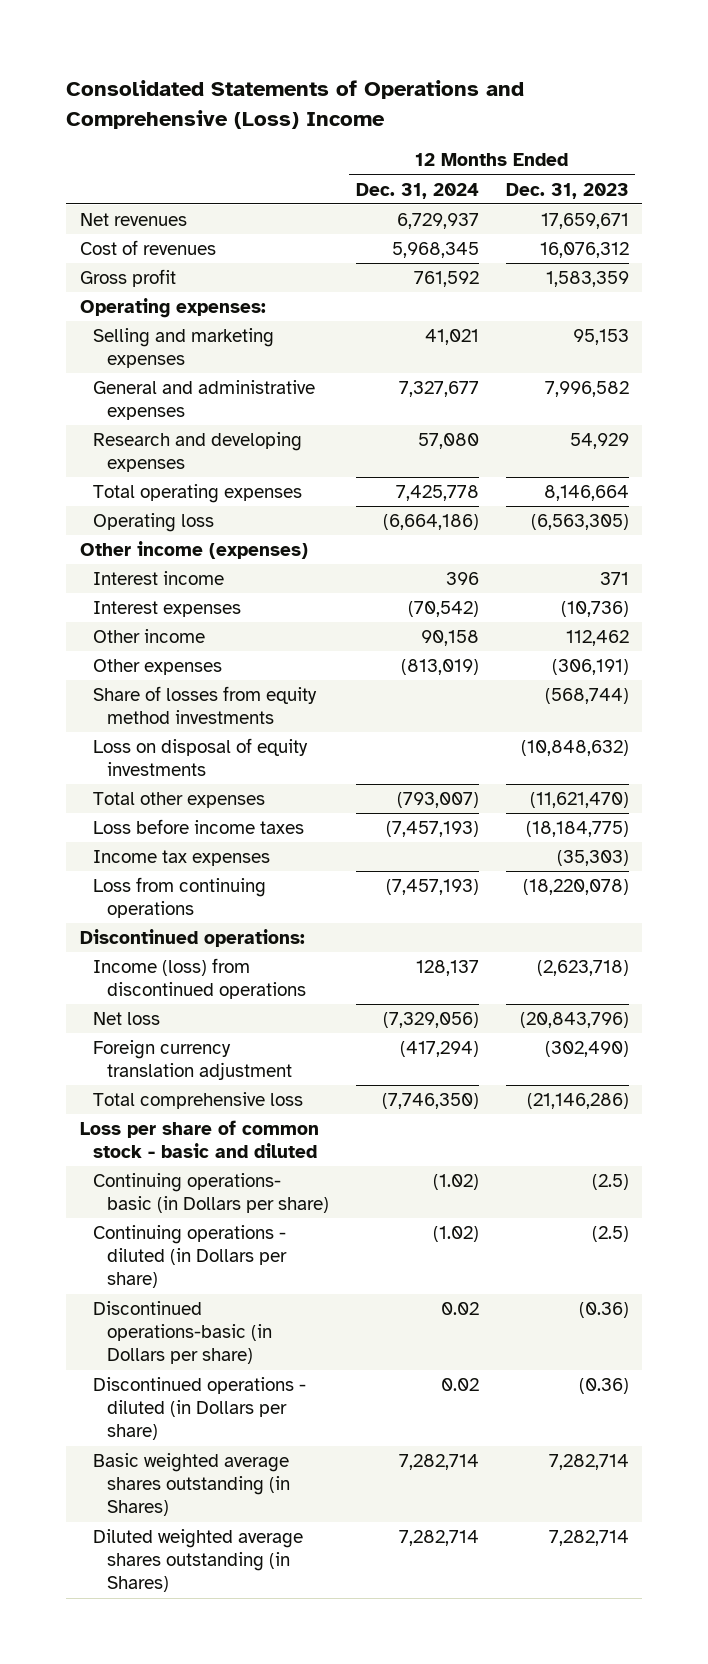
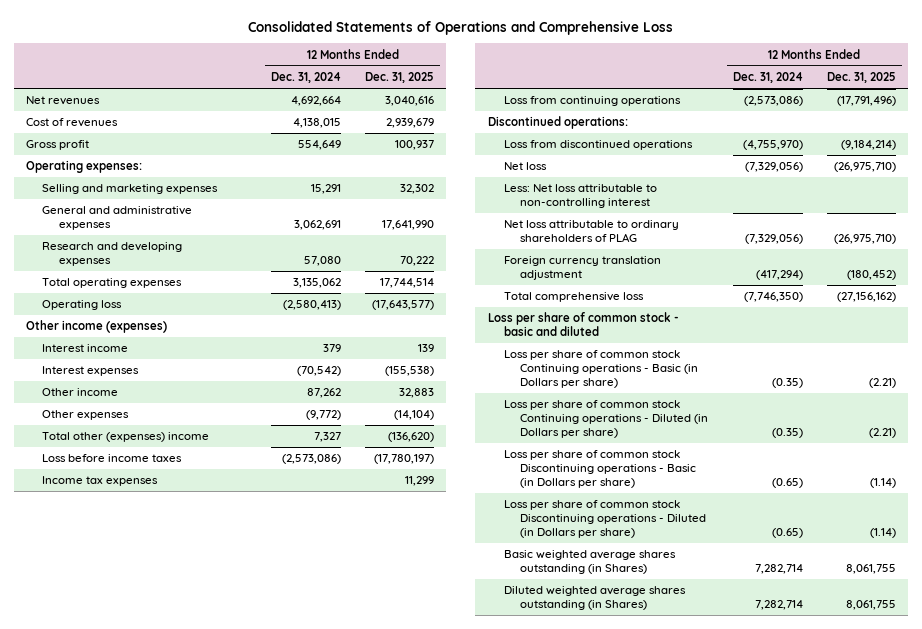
- Consolidated Statements of Operations and Comprehensive (Loss) Income
+ Consolidated Statements of Operations and Comprehensive Loss
- | 12 Months Ended Dec. 31, 2024 | 12 Months Ended Dec. 31, 2023
+ | 12 Months Ended Dec. 31, 2024 | 12 Months Ended Dec. 31, 2025
- Net revenues | 6,729,937 | 17,659,671
- Cost of revenues | 5,968,345 | 16,076,312
- Gross profit | 761,592 | 1,583,359
+ Net revenues | 4,692,664 | 3,040,616
+ Cost of revenues | 4,138,015 | 2,939,679
+ Gross profit | 554,649 | 100,937
- Selling and marketing expenses | 41,021 | 95,153
- General and administrative expenses | 7,327,677 | 7,996,582
+ Selling and marketing expenses | 15,291 | 32,302
+ General and administrative expenses | 3,062,691 | 17,641,990
- Total operating expenses | 7,425,778 | 8,146,664
- Operating loss | (6,664,186) | (6,563,305)
+ Total operating expenses | 3,135,062 | 17,744,514
+ Operating loss | (2,580,413) | (17,643,577)
- Interest income | 396 | 371
+ Interest income | 379 | 139
- Other income | 90,158 | 112,462
- Other expenses | (813,019) | (306,191)
- Share of losses from equity method investments | | (568,744)
- Loss on disposal of equity investments | | (10,848,632)
- Total other expenses | (793,007) | (11,621,470)
- Loss before income taxes | (7,457,193) | (18,184,775)
+ Other income | 87,262 | 32,883
+ Other expenses | (9,772) | (14,104)
+ Total other (expenses) income | 7,327 | (136,620)
+ Loss before income taxes | (2,573,086) | (17,780,197)
- Loss from continuing operations | (7,457,193) | (18,220,078)
+ Loss from continuing operations | (2,573,086) | (17,791,496)
- Income (loss) from discontinued operations | 128,137 | (2,623,718)
+ Loss from discontinued operations | (4,755,970) | (9,184,214)
+ Less: Net loss attributable to non-controlling interest
+ Net loss attributable to ordinary shareholders of PLAG | (7,329,056) | (26,975,710)
- Continuing operations- basic (in Dollars per share) | (1.02) | (2.5)
- Continuing operations - diluted (in Dollars per share) | (1.02) | (2.5)
- Discontinued operations-basic (in Dollars per share) | 0.02 | (0.36)
- Discontinued operations - diluted (in Dollars per share) | 0.02 | (0.36)
+ Loss per share of common stock Continuing operations - Basic (in Dollars per share) | (0.35) | (2.21)
+ Loss per share of common stock Continuing operations - Diluted (in Dollars per share) | (0.35) | (2.21)
+ Loss per share of common stock Discontinuing operations - Basic (in Dollars per share) | (0.65) | (1.14)
+ Loss per share of common stock Discontinuing operations - Diluted (in Dollars per share) | (0.65) | (1.14)

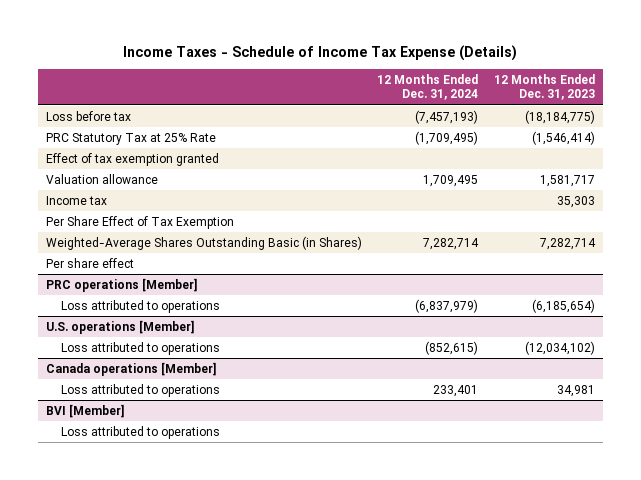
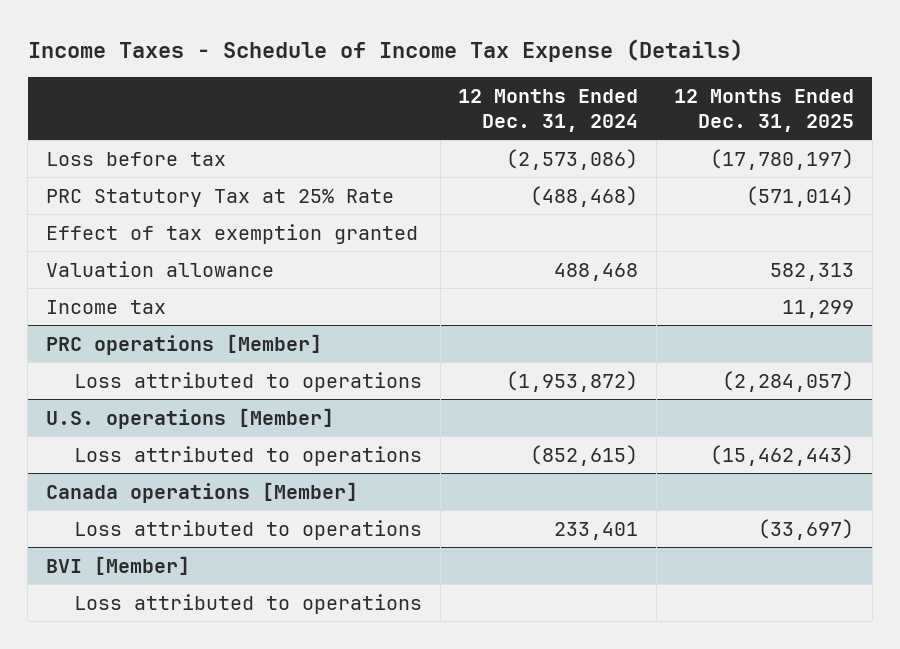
- | 12 Months Ended Dec. 31, 2024 | 12 Months Ended Dec. 31, 2023
+ | 12 Months Ended Dec. 31, 2024 | 12 Months Ended Dec. 31, 2025
- Loss before tax | (7,457,193) | (18,184,775)
- PRC Statutory Tax at 25% Rate | (1,709,495) | (1,546,414)
+ Loss before tax | (2,573,086) | (17,780,197)
+ PRC Statutory Tax at 25% Rate | (488,468) | (571,014)
- Valuation allowance | 1,709,495 | 1,581,717
+ Valuation allowance | 488,468 | 582,313
- Per Share Effect of Tax Exemption
- Weighted-Average Shares Outstanding Basic (in Shares) | 7,282,714 | 7,282,714
- Per share effect
@ PRC operations [Member]
- Loss attributed to operations | (6,837,979) | (6,185,654)
+ Loss attributed to operations | (1,953,872) | (2,284,057)

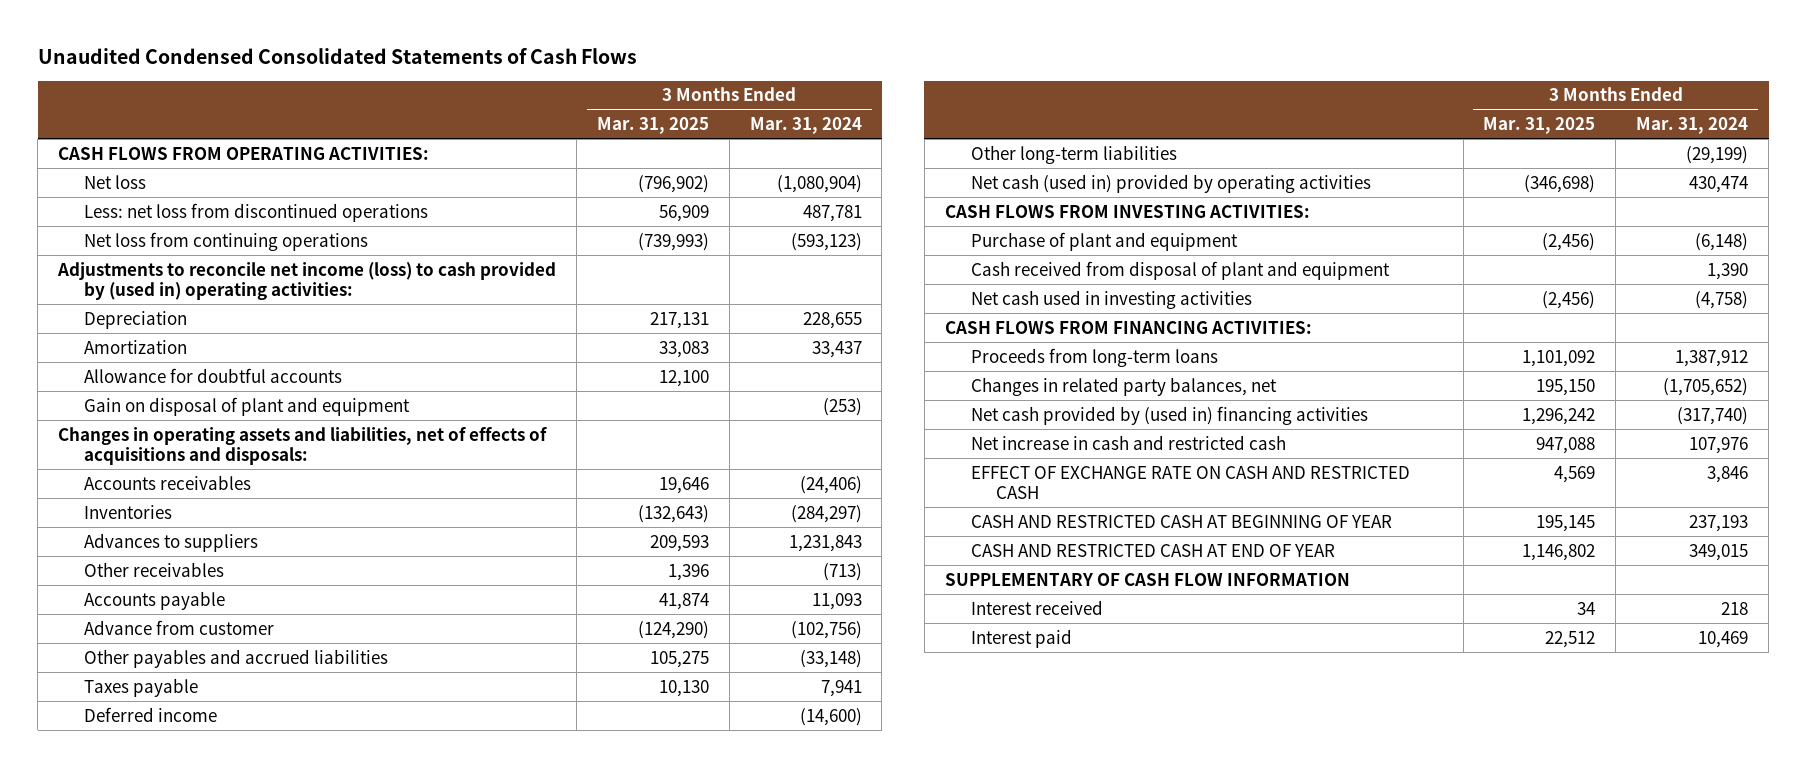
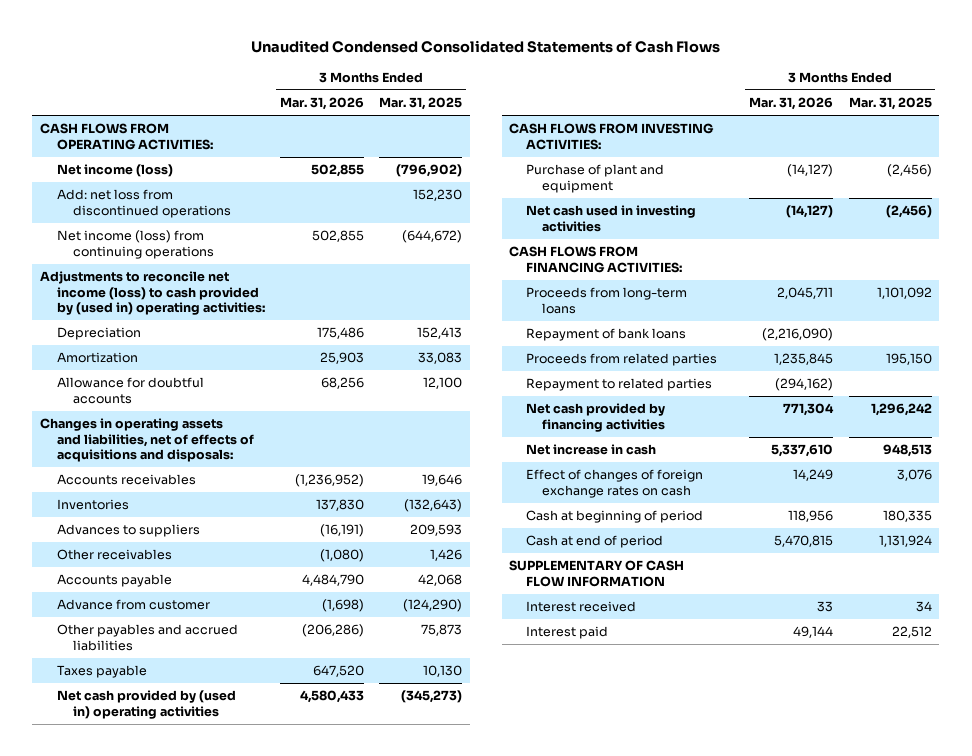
- | 3 Months Ended Mar. 31, 2025 | 3 Months Ended Mar. 31, 2024
+ | 3 Months Ended Mar. 31, 2026 | 3 Months Ended Mar. 31, 2025
- Net loss | (796,902) | (1,080,904)
- Less: net loss from discontinued operations | 56,909 | 487,781
- Net loss from continuing operations | (739,993) | (593,123)
+ Net income (loss) | 502,855 | (796,902)
+ Add: net loss from discontinued operations | | 152,230
+ Net income (loss) from continuing operations | 502,855 | (644,672)
- Depreciation | 217,131 | 228,655
+ Depreciation | 175,486 | 152,413
- Gain on disposal of plant and equipment | | (253)
- Other receivables | 1,396 | (713)
- Accounts payable | 41,874 | 11,093
+ Other receivables | (1,080) | 1,426
+ Accounts payable | 4,484,790 | 42,068
- Other payables and accrued liabilities | 105,275 | (33,148)
+ Other payables and accrued liabilities | (206,286) | 75,873
- Deferred income | | (14,600)
- Other long-term liabilities | | (29,199)
- Net cash (used in) provided by operating activities | (346,698) | 430,474
+ Net cash provided by (used in) operating activities | 4,580,433 | (345,273)
- Cash received from disposal of plant and equipment | | 1,390
- Changes in related party balances, net | 195,150 | (1,705,652)
- Net cash provided by (used in) financing activities | 1,296,242 | (317,740)
- Net increase in cash and restricted cash | 947,088 | 107,976
- EFFECT OF EXCHANGE RATE ON CASH AND RESTRICTED CASH | 4,569 | 3,846
- CASH AND RESTRICTED CASH AT BEGINNING OF YEAR | 195,145 | 237,193
- CASH AND RESTRICTED CASH AT END OF YEAR | 1,146,802 | 349,015
+ Repayment of bank loans | (2,216,090) |
+ Proceeds from related parties | 1,235,845 | 195,150
+ Repayment to related parties | (294,162) |
+ Net cash provided by financing activities | 771,304 | 1,296,242
+ Net increase in cash | 5,337,610 | 948,513
+ Effect of changes of foreign exchange rates on cash | 14,249 | 3,076
+ Cash at beginning of period | 118,956 | 180,335
+ Cash at end of period | 5,470,815 | 1,131,924

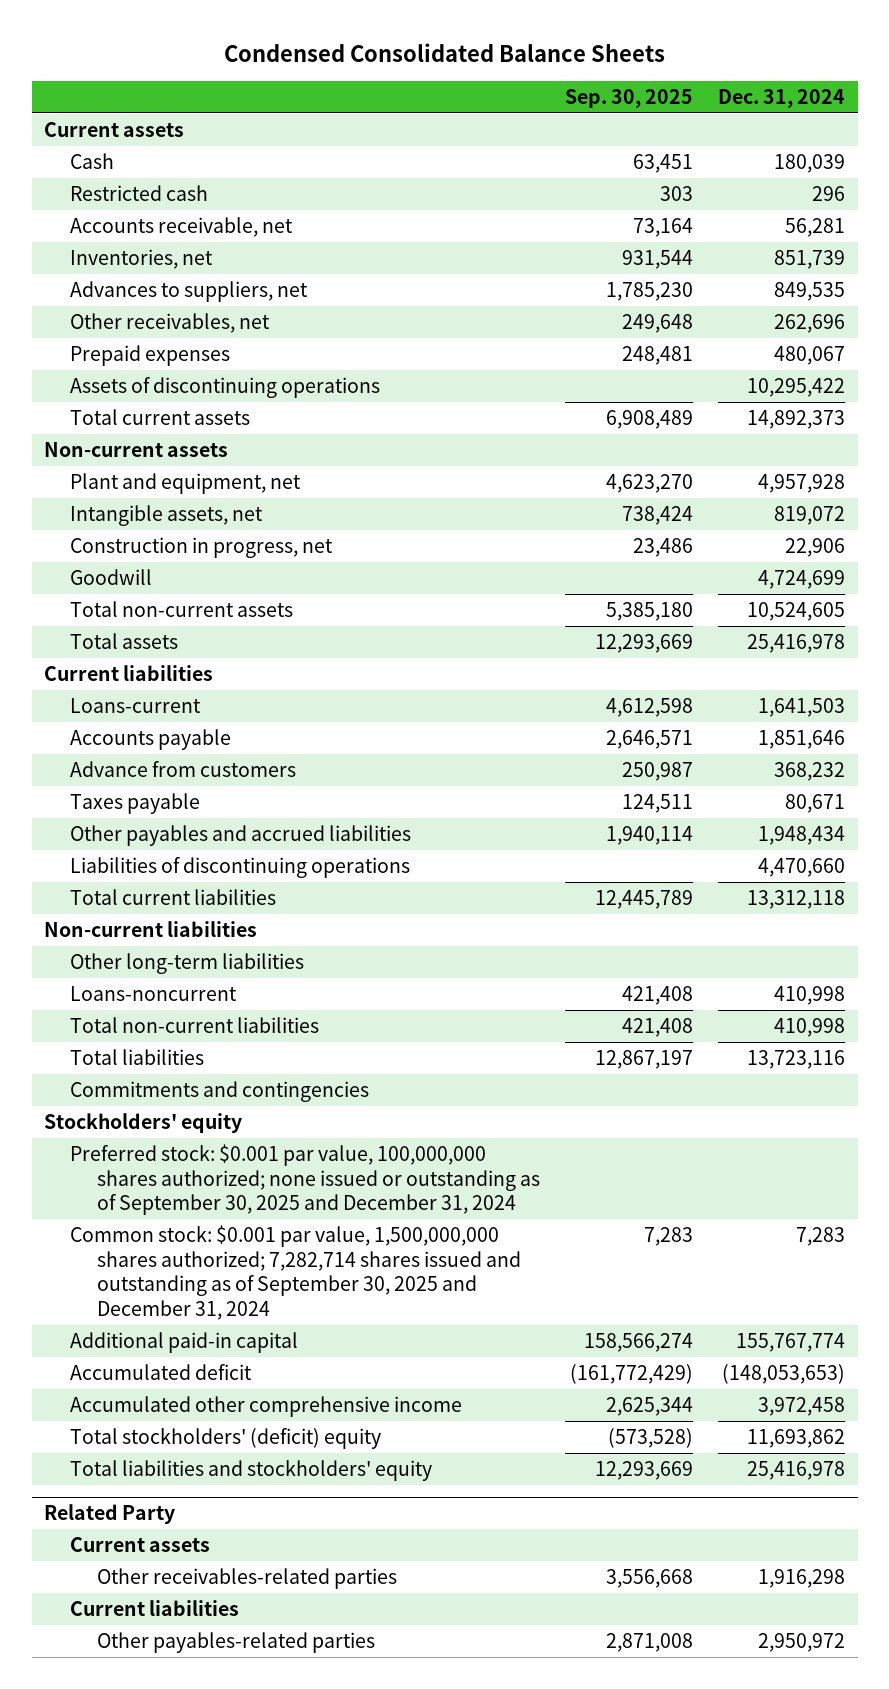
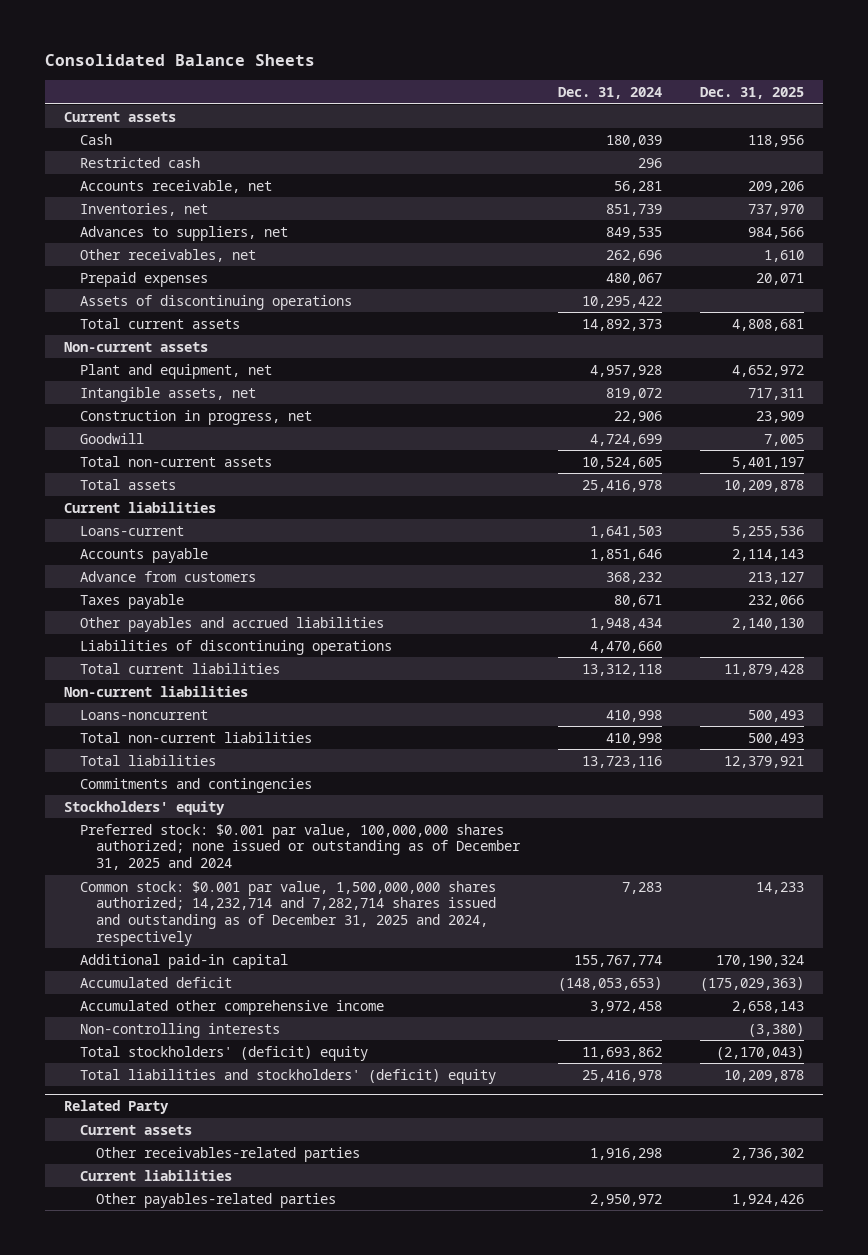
- Condensed Consolidated Balance Sheets
+ Consolidated Balance Sheets
- | Sep. 30, 2025 | Dec. 31, 2024
+ | Dec. 31, 2024 | Dec. 31, 2025
- Other long-term liabilities
- Preferred stock: $0.001 par value, 100,000,000 shares authorized; none issued or outstanding as of September 30, 2025 and December 31, 2024
- Common stock: $0.001 par value, 1,500,000,000 shares authorized; 7,282,714 shares issued and outstanding as of September 30, 2025 and December 31, 2024 | 7,283 | 7,283
+ Preferred stock: $0.001 par value, 100,000,000 shares authorized; none issued or outstanding as of December 31, 2025 and 2024
+ Common stock: $0.001 par value, 1,500,000,000 shares authorized; 14,232,714 and 7,282,714 shares issued and outstanding as of December 31, 2025 and 2024, respectively | 7,283 | 14,233
+ Non-controlling interests | | (3,380)
- Total liabilities and stockholders' equity | 12,293,669 | 25,416,978
+ Total liabilities and stockholders' (deficit) equity | 25,416,978 | 10,209,878

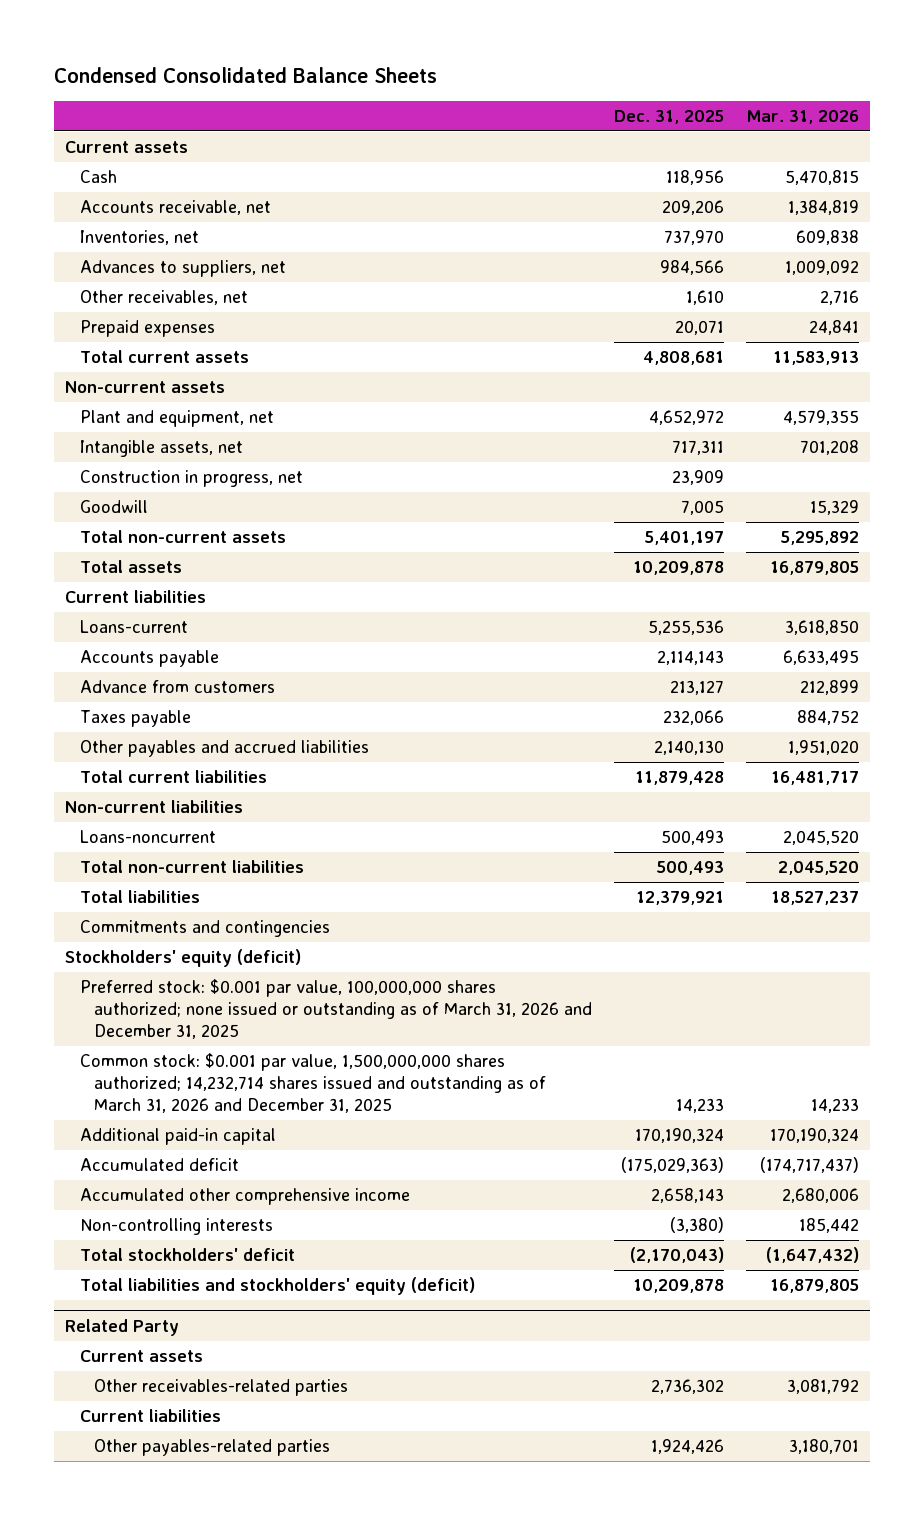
- Consolidated Balance Sheets
+ Condensed Consolidated Balance Sheets
- | Dec. 31, 2024 | Dec. 31, 2025
+ | Dec. 31, 2025 | Mar. 31, 2026
- Restricted cash | 296 |
- Assets of discontinuing operations | 10,295,422 |
- Liabilities of discontinuing operations | 4,470,660 |
- Stockholders' equity
- Preferred stock: $0.001 par value, 100,000,000 shares authorized; none issued or outstanding as of December 31, 2025 and 2024
- Common stock: $0.001 par value, 1,500,000,000 shares authorized; 14,232,714 and 7,282,714 shares issued and outstanding as of December 31, 2025 and 2024, respectively | 7,283 | 14,233
+ Stockholders' equity (deficit)
+ Preferred stock: $0.001 par value, 100,000,000 shares authorized; none issued or outstanding as of March 31, 2026 and December 31, 2025
+ Common stock: $0.001 par value, 1,500,000,000 shares authorized; 14,232,714 shares issued and outstanding as of March 31, 2026 and December 31, 2025 | 14,233 | 14,233
- Total stockholders' (deficit) equity | 11,693,862 | (2,170,043)
- Total liabilities and stockholders' (deficit) equity | 25,416,978 | 10,209,878
+ Total stockholders' deficit | (2,170,043) | (1,647,432)
+ Total liabilities and stockholders' equity (deficit) | 10,209,878 | 16,879,805

